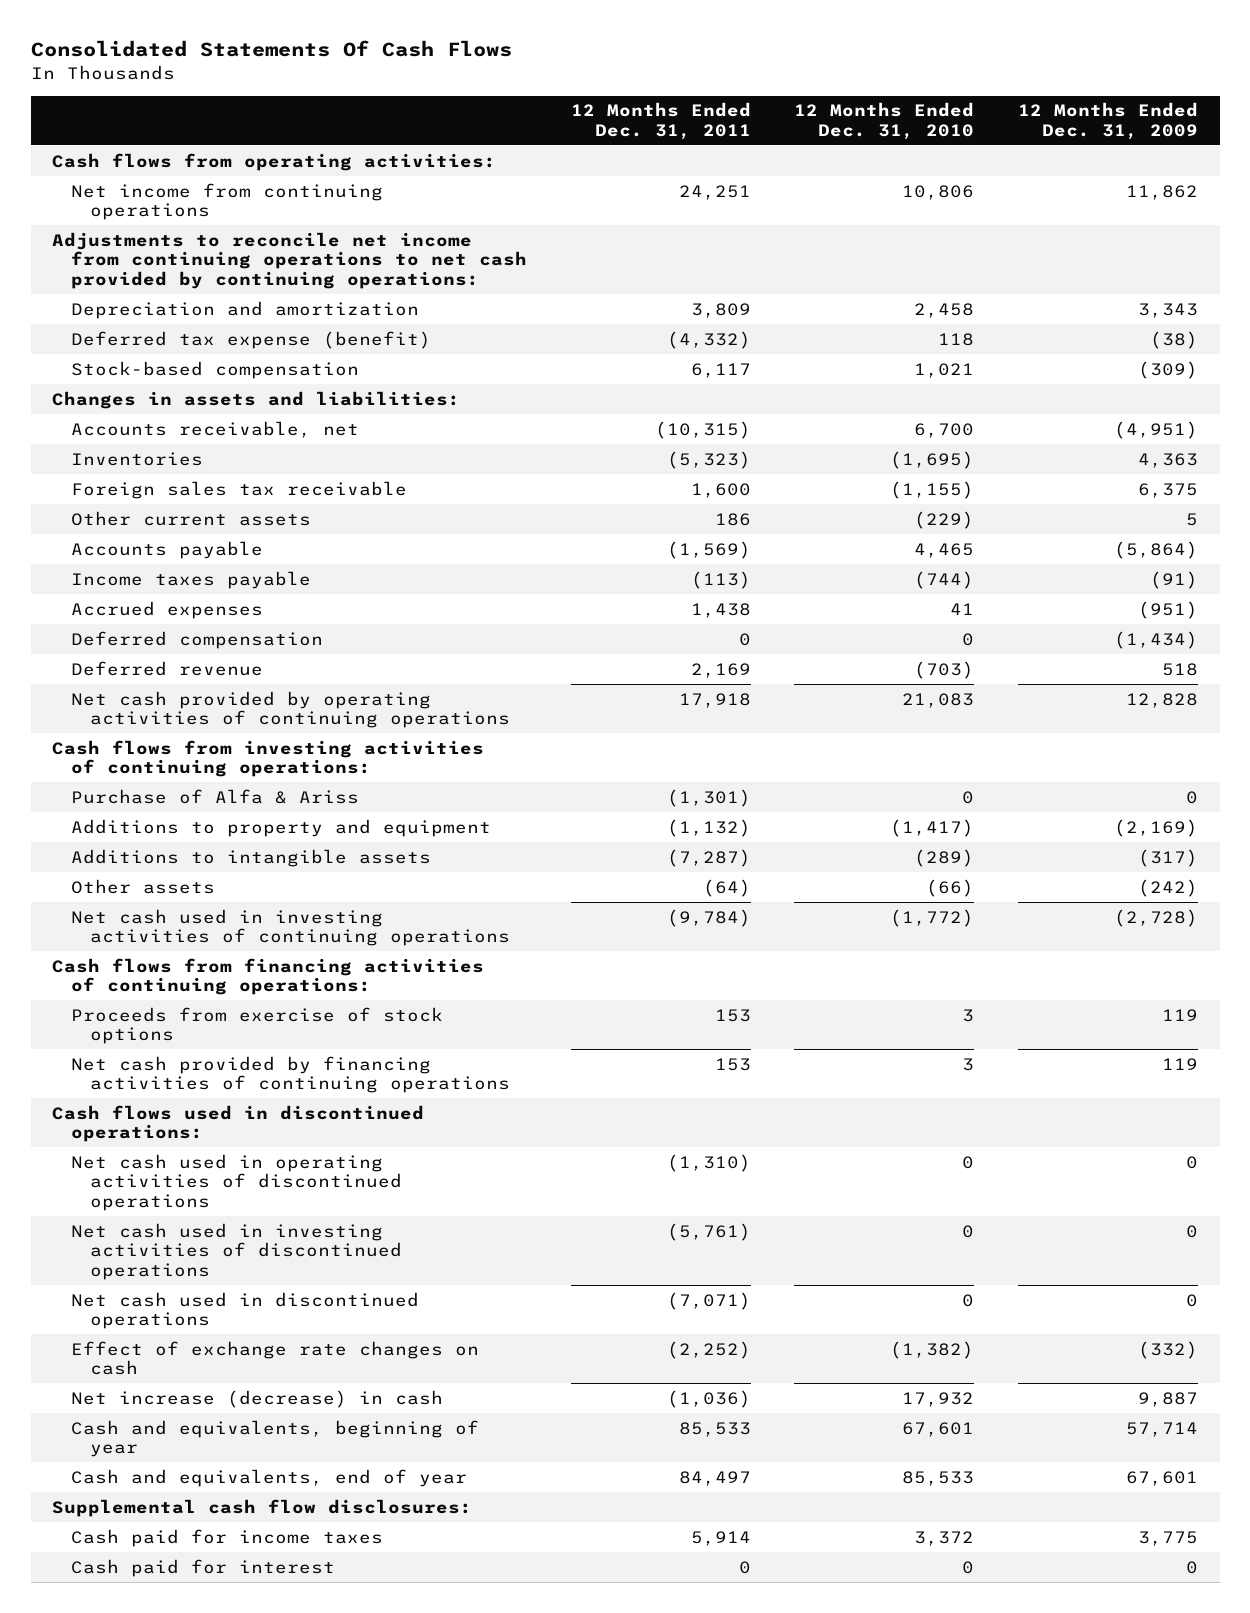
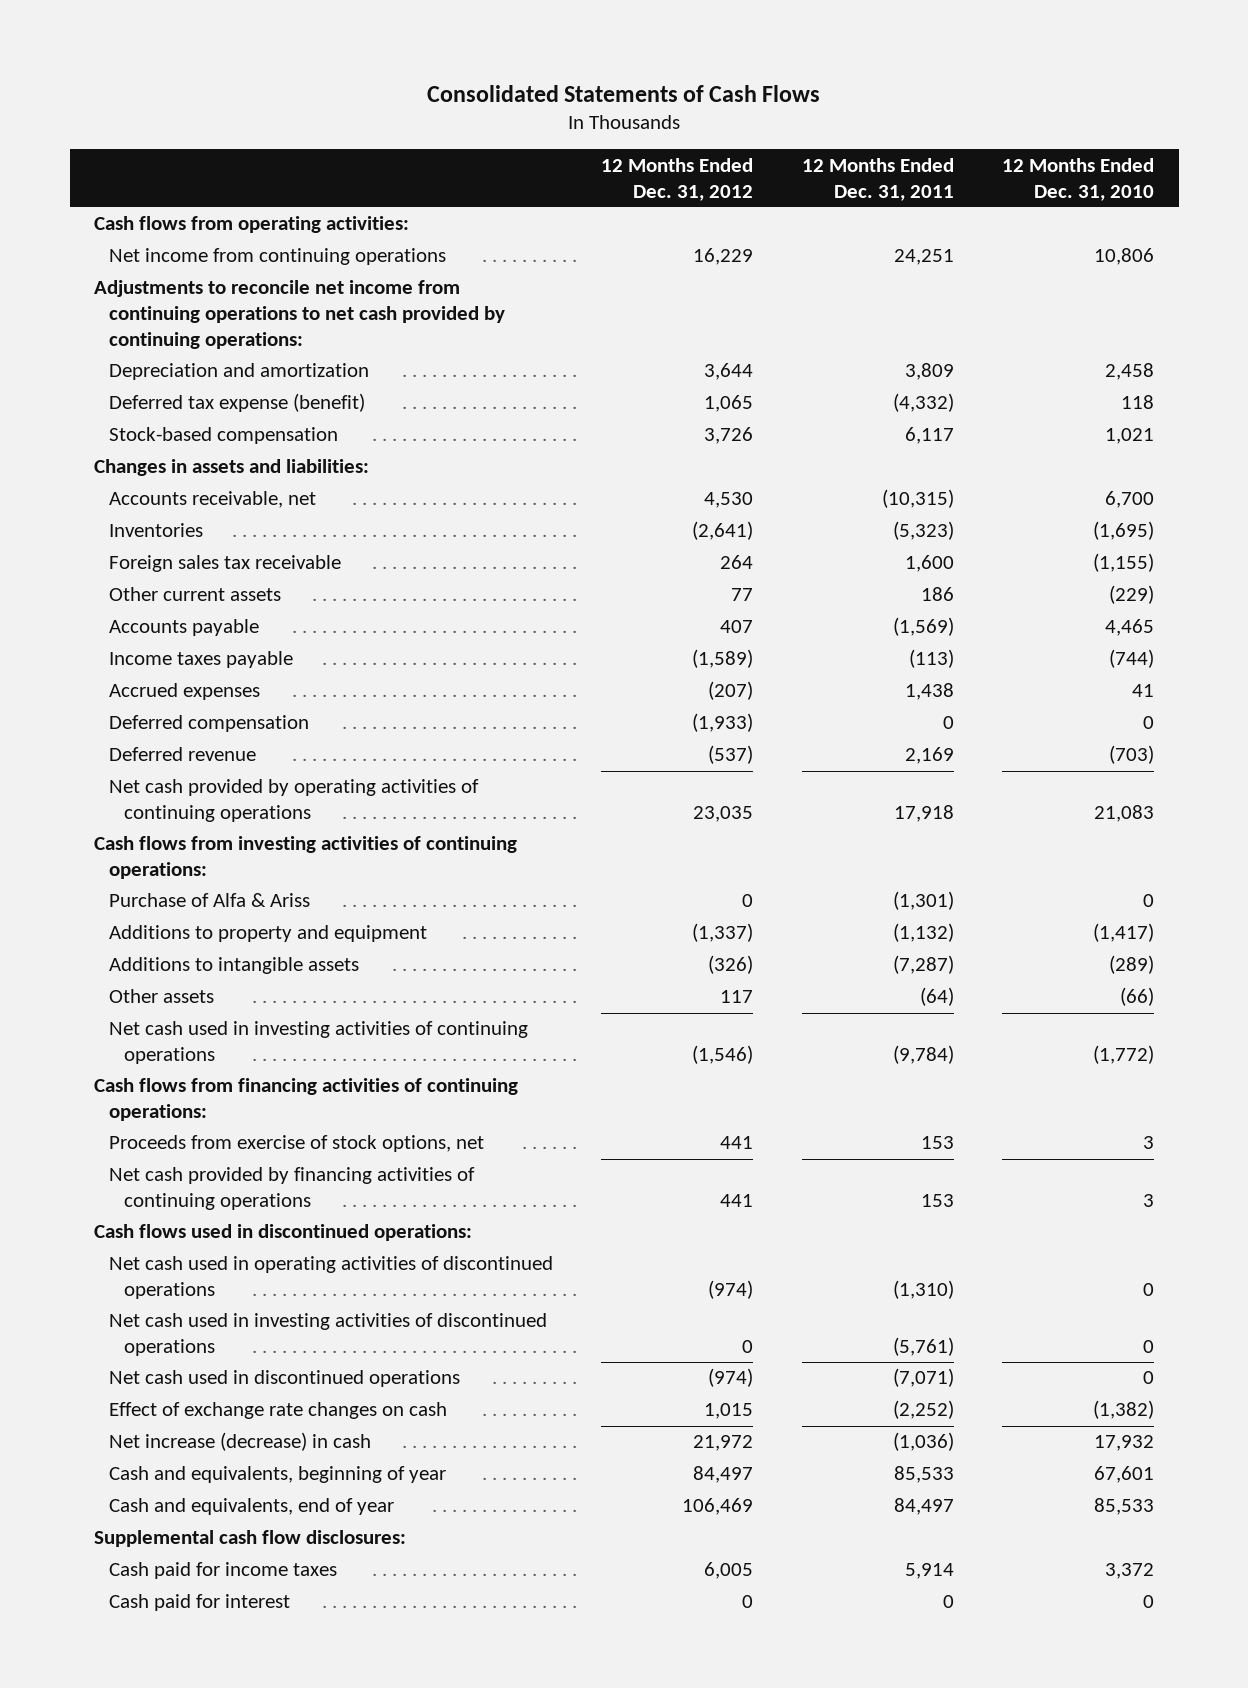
- Consolidated Statements Of Cash Flows
+ Consolidated Statements of Cash Flows
- | 12 Months Ended Dec. 31, 2011 | 12 Months Ended Dec. 31, 2010 | 12 Months Ended Dec. 31, 2009
+ | 12 Months Ended Dec. 31, 2012 | 12 Months Ended Dec. 31, 2011 | 12 Months Ended Dec. 31, 2010
- Proceeds from exercise of stock options | 153 | 3 | 119
+ Proceeds from exercise of stock options, net | 441 | 153 | 3

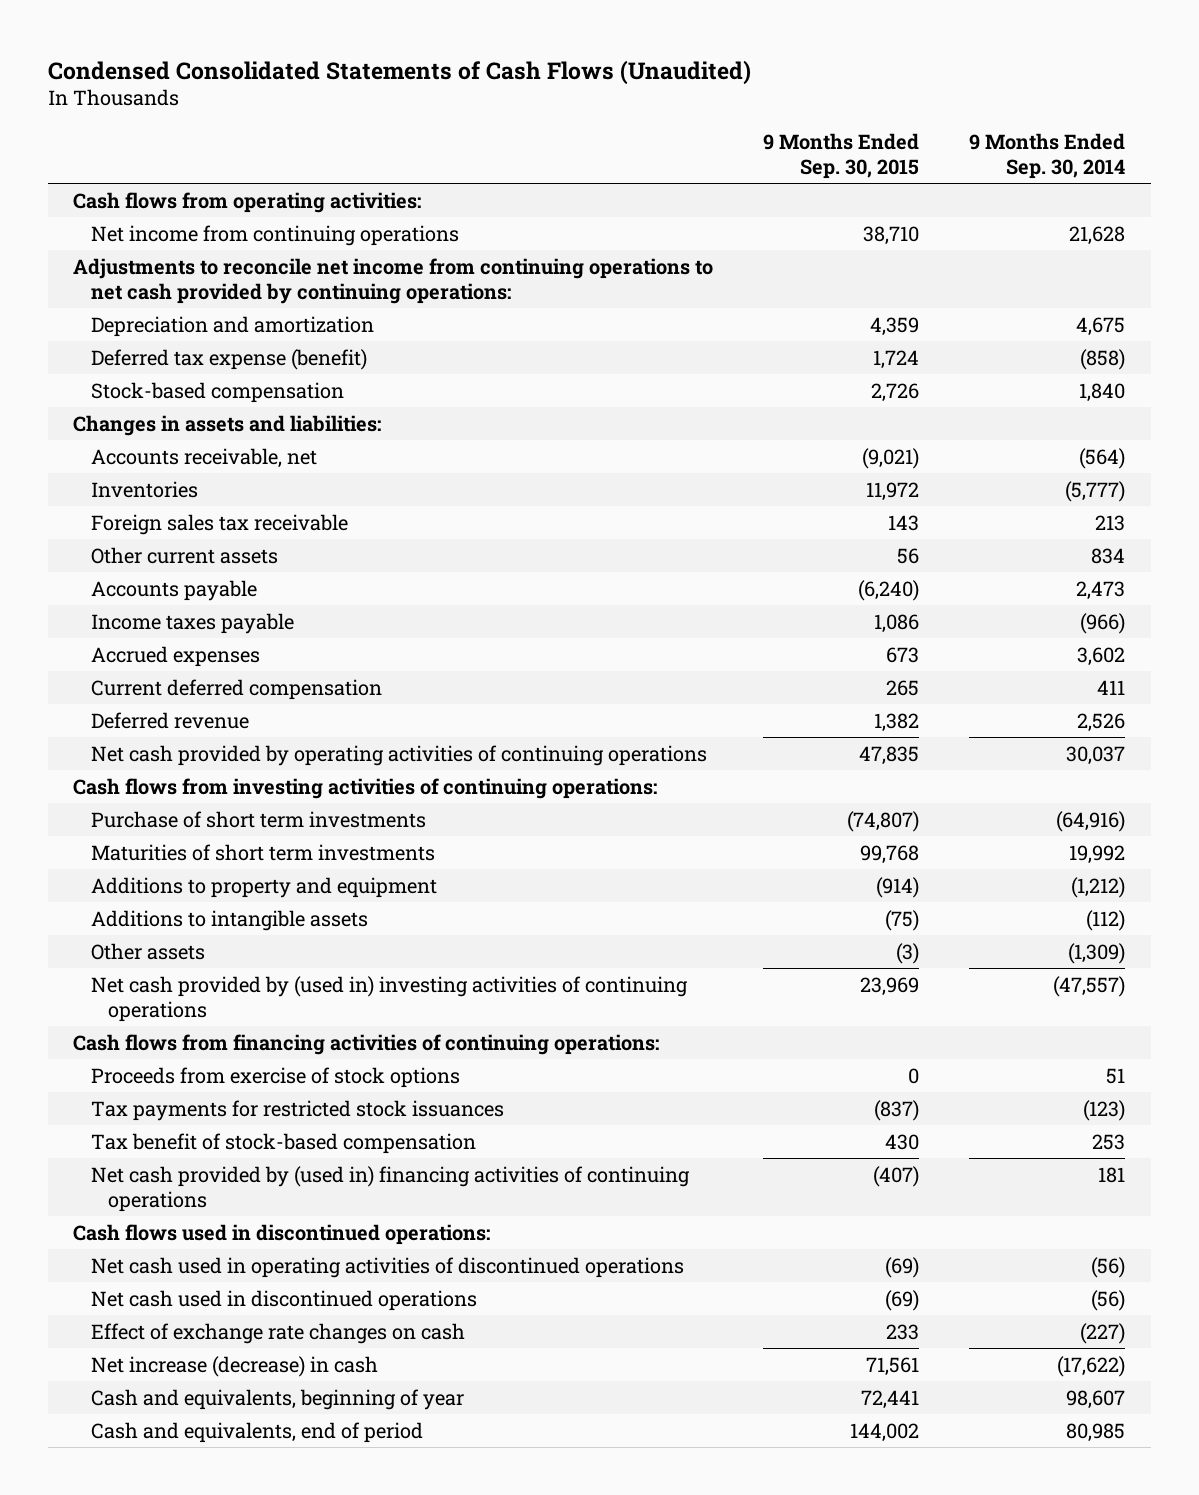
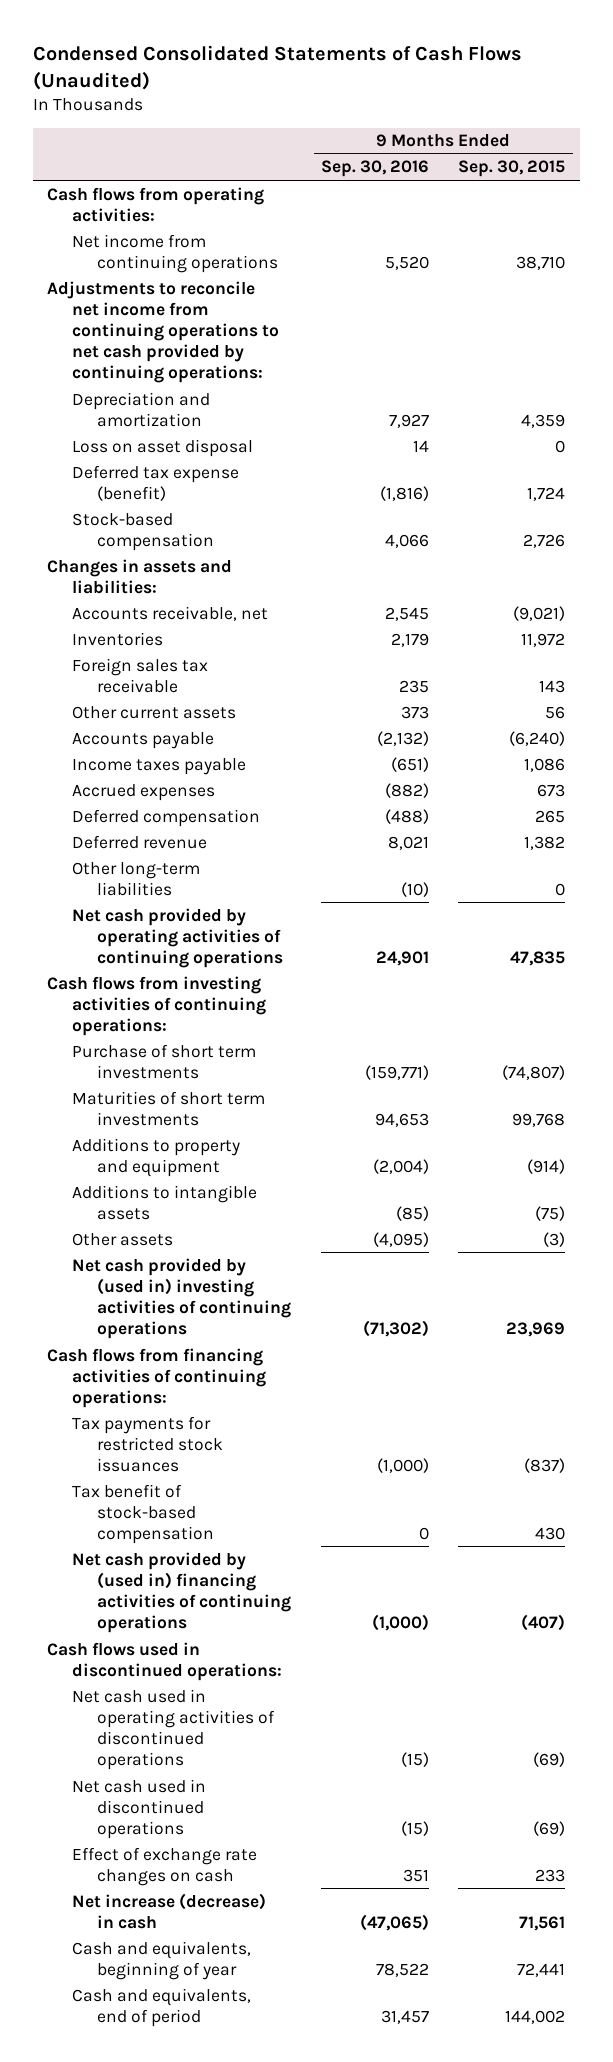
- | 9 Months Ended Sep. 30, 2015 | 9 Months Ended Sep. 30, 2014
+ | 9 Months Ended Sep. 30, 2016 | 9 Months Ended Sep. 30, 2015
+ Loss on asset disposal | 14 | 0
- Current deferred compensation | 265 | 411
+ Deferred compensation | (488) | 265
+ Other long-term liabilities | (10) | 0
- Proceeds from exercise of stock options | 0 | 51

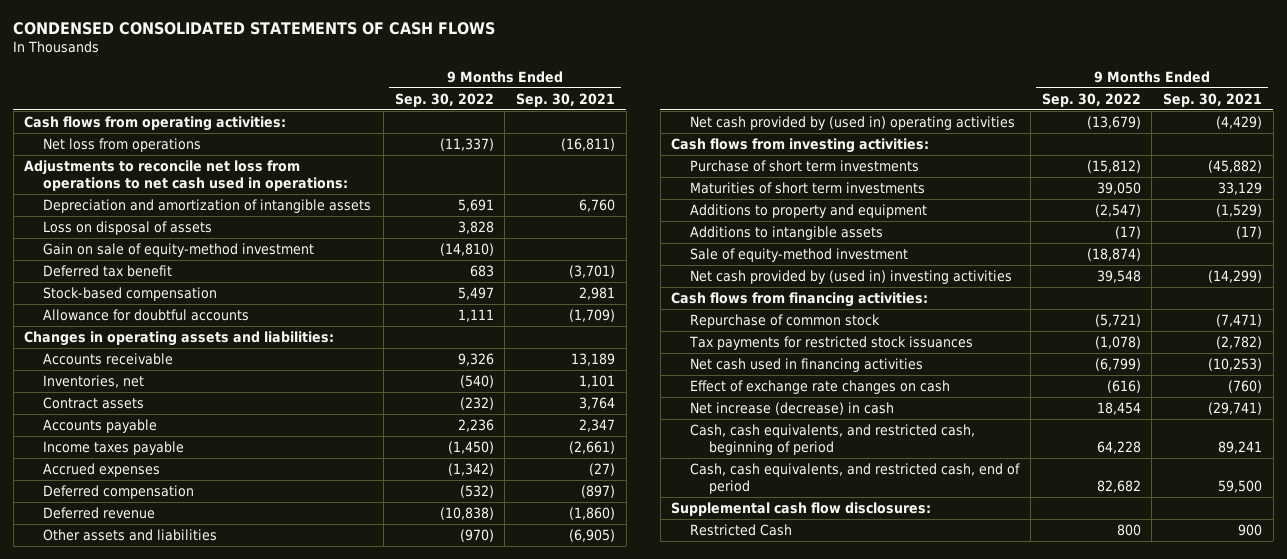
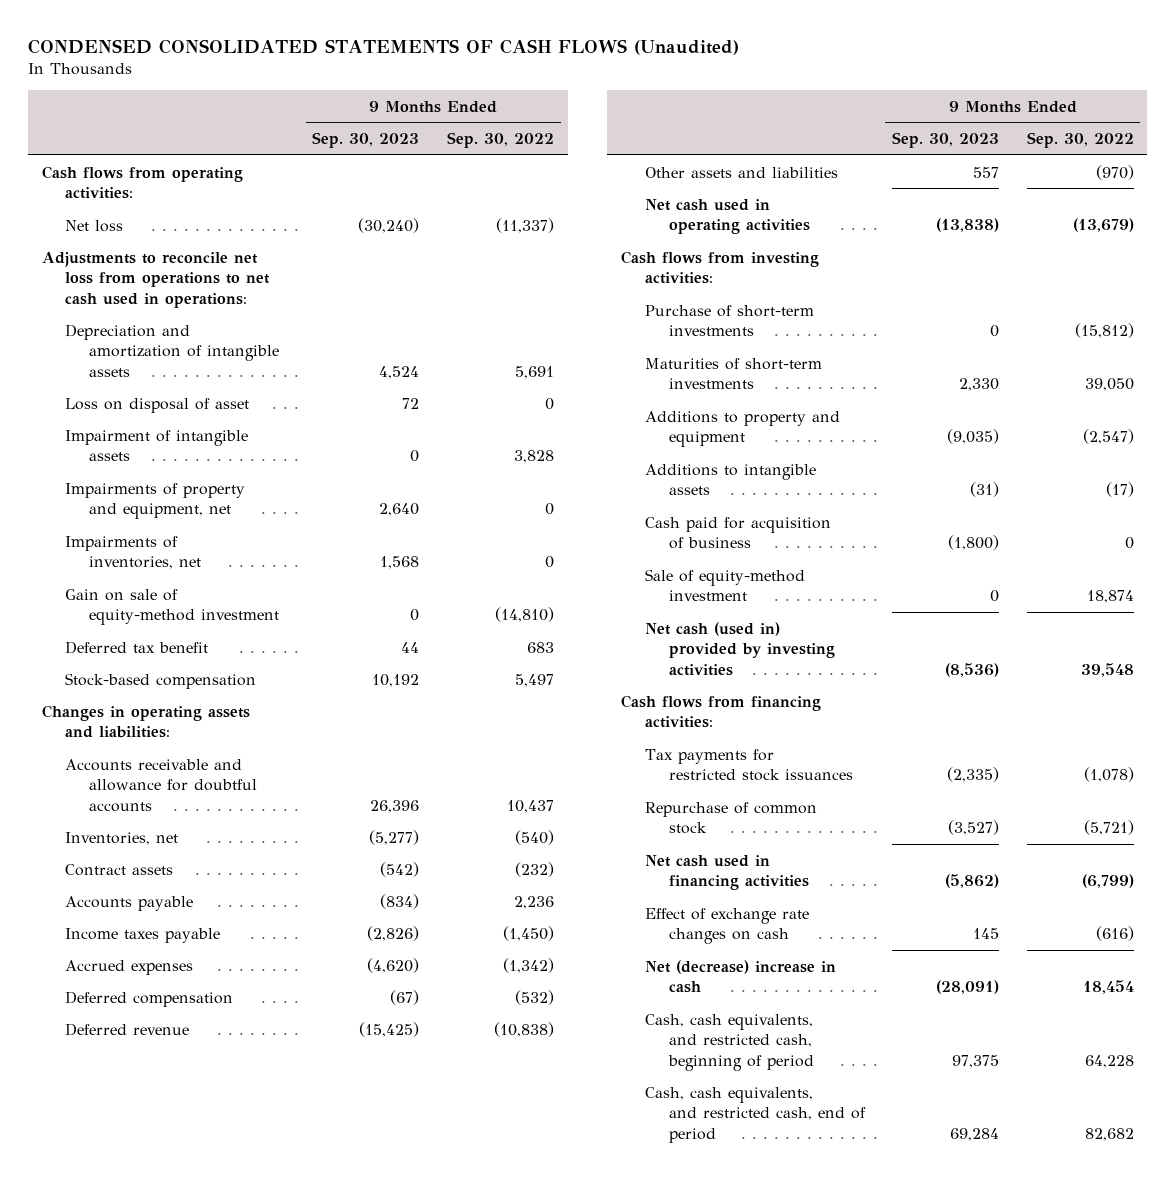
- CONDENSED CONSOLIDATED STATEMENTS OF CASH FLOWS
+ CONDENSED CONSOLIDATED STATEMENTS OF CASH FLOWS (Unaudited)
- | 9 Months Ended Sep. 30, 2022 | 9 Months Ended Sep. 30, 2021
+ | 9 Months Ended Sep. 30, 2023 | 9 Months Ended Sep. 30, 2022
- Net loss from operations | (11,337) | (16,811)
+ Net loss | (30,240) | (11,337)
- Loss on disposal of assets | 3,828 |
+ Loss on disposal of asset | 72 | 0
+ Impairment of intangible assets | 0 | 3,828
+ Impairments of property and equipment, net | 2,640 | 0
+ Impairments of inventories, net | 1,568 | 0
- Allowance for doubtful accounts | 1,111 | (1,709)
- Accounts receivable | 9,326 | 13,189
+ Accounts receivable and allowance for doubtful accounts | 26,396 | 10,437
- Net cash provided by (used in) operating activities | (13,679) | (4,429)
+ Net cash used in operating activities | (13,838) | (13,679)
- Purchase of short term investments | (15,812) | (45,882)
- Maturities of short term investments | 39,050 | 33,129
+ Purchase of short-term investments | 0 | (15,812)
+ Maturities of short-term investments | 2,330 | 39,050
- Sale of equity-method investment | (18,874) |
- Net cash provided by (used in) investing activities | 39,548 | (14,299)
+ Cash paid for acquisition of business | (1,800) | 0
+ Sale of equity-method investment | 0 | 18,874
+ Net cash (used in) provided by investing activities | (8,536) | 39,548
moved down: Repurchase of common stock | (3,527) | (5,721)
- Net increase (decrease) in cash | 18,454 | (29,741)
+ Net (decrease) increase in cash | (28,091) | 18,454
- Supplemental cash flow disclosures:
- Restricted Cash | 800 | 900

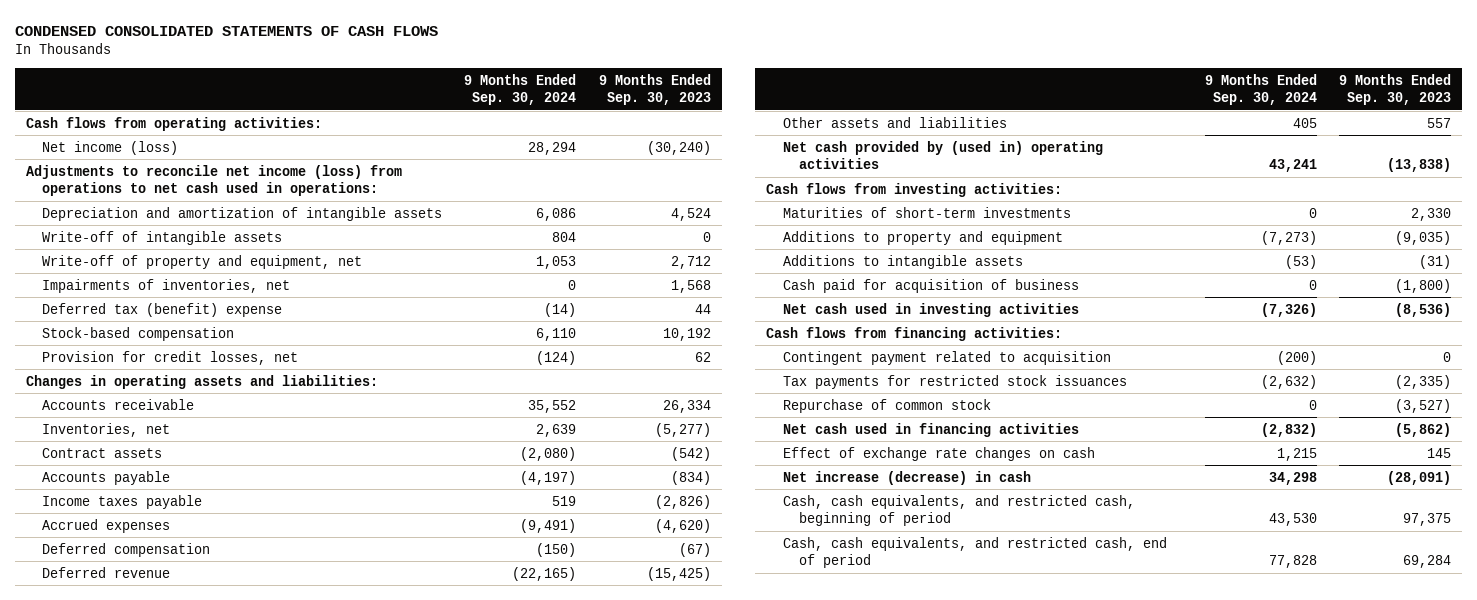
- CONDENSED CONSOLIDATED STATEMENTS OF CASH FLOWS (Unaudited)
+ CONDENSED CONSOLIDATED STATEMENTS OF CASH FLOWS
- | 9 Months Ended Sep. 30, 2023 | 9 Months Ended Sep. 30, 2022
+ | 9 Months Ended Sep. 30, 2024 | 9 Months Ended Sep. 30, 2023
- Net loss | (30,240) | (11,337)
- Adjustments to reconcile net loss from operations to net cash used in operations:
+ Net income (loss) | 28,294 | (30,240)
+ Adjustments to reconcile net income (loss) from operations to net cash used in operations:
- Loss on disposal of asset | 72 | 0
- Impairment of intangible assets | 0 | 3,828
- Impairments of property and equipment, net | 2,640 | 0
+ Write-off of intangible assets | 804 | 0
+ Write-off of property and equipment, net | 1,053 | 2,712
- Gain on sale of equity-method investment | 0 | (14,810)
- Deferred tax benefit | 44 | 683
+ Deferred tax (benefit) expense | (14) | 44
+ Provision for credit losses, net | (124) | 62
- Accounts receivable and allowance for doubtful accounts | 26,396 | 10,437
+ Accounts receivable | 35,552 | 26,334
- Net cash used in operating activities | (13,838) | (13,679)
+ Net cash provided by (used in) operating activities | 43,241 | (13,838)
- Purchase of short-term investments | 0 | (15,812)
- Sale of equity-method investment | 0 | 18,874
- Net cash (used in) provided by investing activities | (8,536) | 39,548
+ Net cash used in investing activities | (7,326) | (8,536)
+ Contingent payment related to acquisition | (200) | 0
- Net (decrease) increase in cash | (28,091) | 18,454
+ Net increase (decrease) in cash | 34,298 | (28,091)

